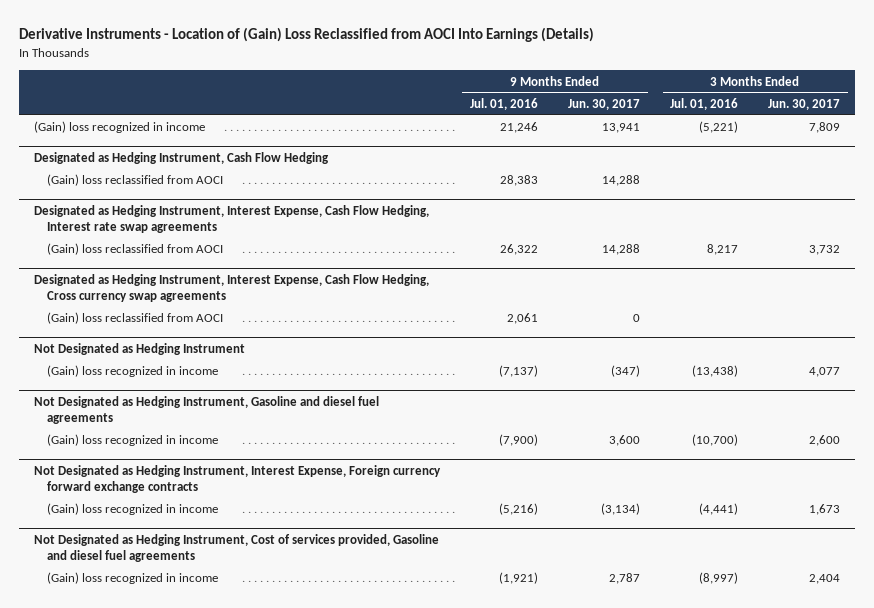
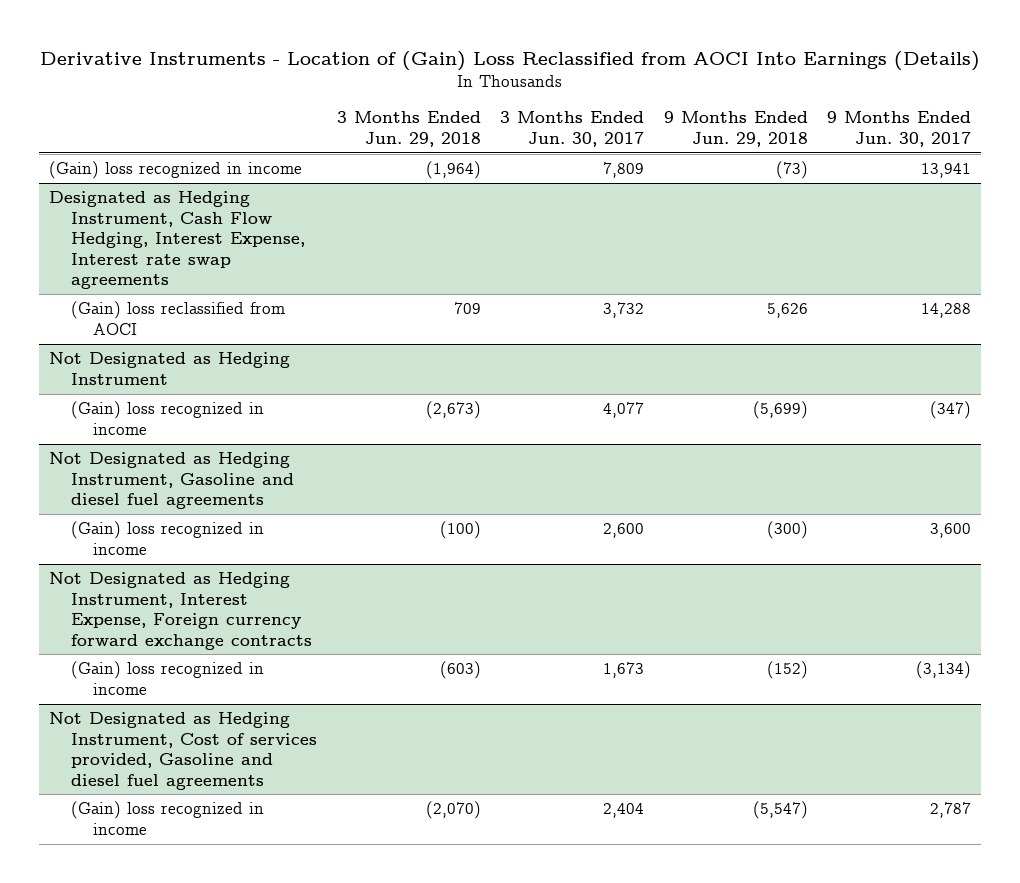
- | 9 Months Ended Jul. 01, 2016 | 9 Months Ended Jun. 30, 2017 | 3 Months Ended Jul. 01, 2016 | 3 Months Ended Jun. 30, 2017
+ | 3 Months Ended Jun. 29, 2018 | 3 Months Ended Jun. 30, 2017 | 9 Months Ended Jun. 29, 2018 | 9 Months Ended Jun. 30, 2017
- Designated as Hedging Instrument, Cash Flow Hedging
- (Gain) loss reclassified from AOCI | 28,383 | 14,288 | |
- Designated as Hedging Instrument, Interest Expense, Cash Flow Hedging, Interest rate swap agreements
+ Designated as Hedging Instrument, Cash Flow Hedging, Interest Expense, Interest rate swap agreements
- Designated as Hedging Instrument, Interest Expense, Cash Flow Hedging, Cross currency swap agreements
- (Gain) loss reclassified from AOCI | 2,061 | 0 | |

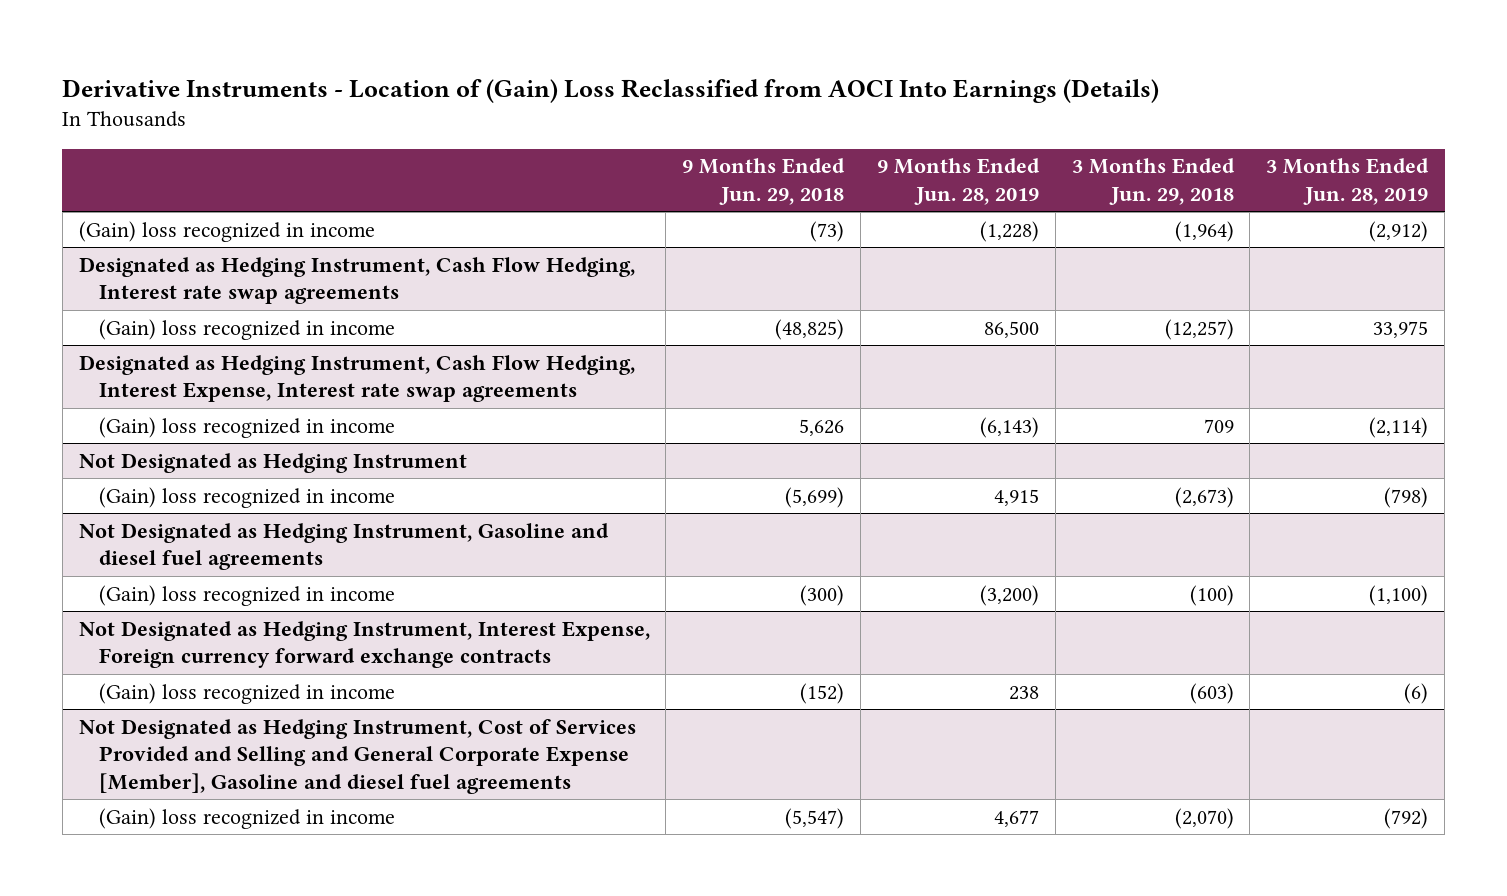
- | 3 Months Ended Jun. 29, 2018 | 3 Months Ended Jun. 30, 2017 | 9 Months Ended Jun. 29, 2018 | 9 Months Ended Jun. 30, 2017
+ | 9 Months Ended Jun. 29, 2018 | 9 Months Ended Jun. 28, 2019 | 3 Months Ended Jun. 29, 2018 | 3 Months Ended Jun. 28, 2019
+ Designated as Hedging Instrument, Cash Flow Hedging, Interest rate swap agreements
+ (Gain) loss recognized in income | (48,825) | 86,500 | (12,257) | 33,975
@ Designated as Hedging Instrument, Cash Flow Hedging, Interest Expense, Interest rate swap agreements
- (Gain) loss reclassified from AOCI | 709 | 3,732 | 5,626 | 14,288
+ (Gain) loss recognized in income | 5,626 | (6,143) | 709 | (2,114)
- Not Designated as Hedging Instrument, Cost of services provided, Gasoline and diesel fuel agreements
+ Not Designated as Hedging Instrument, Cost of Services Provided and Selling and General Corporate Expense [Member], Gasoline and diesel fuel agreements

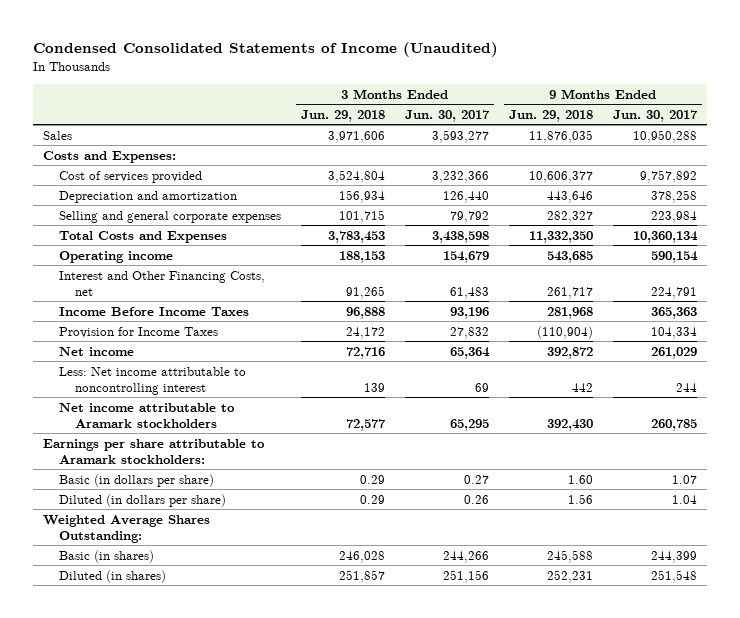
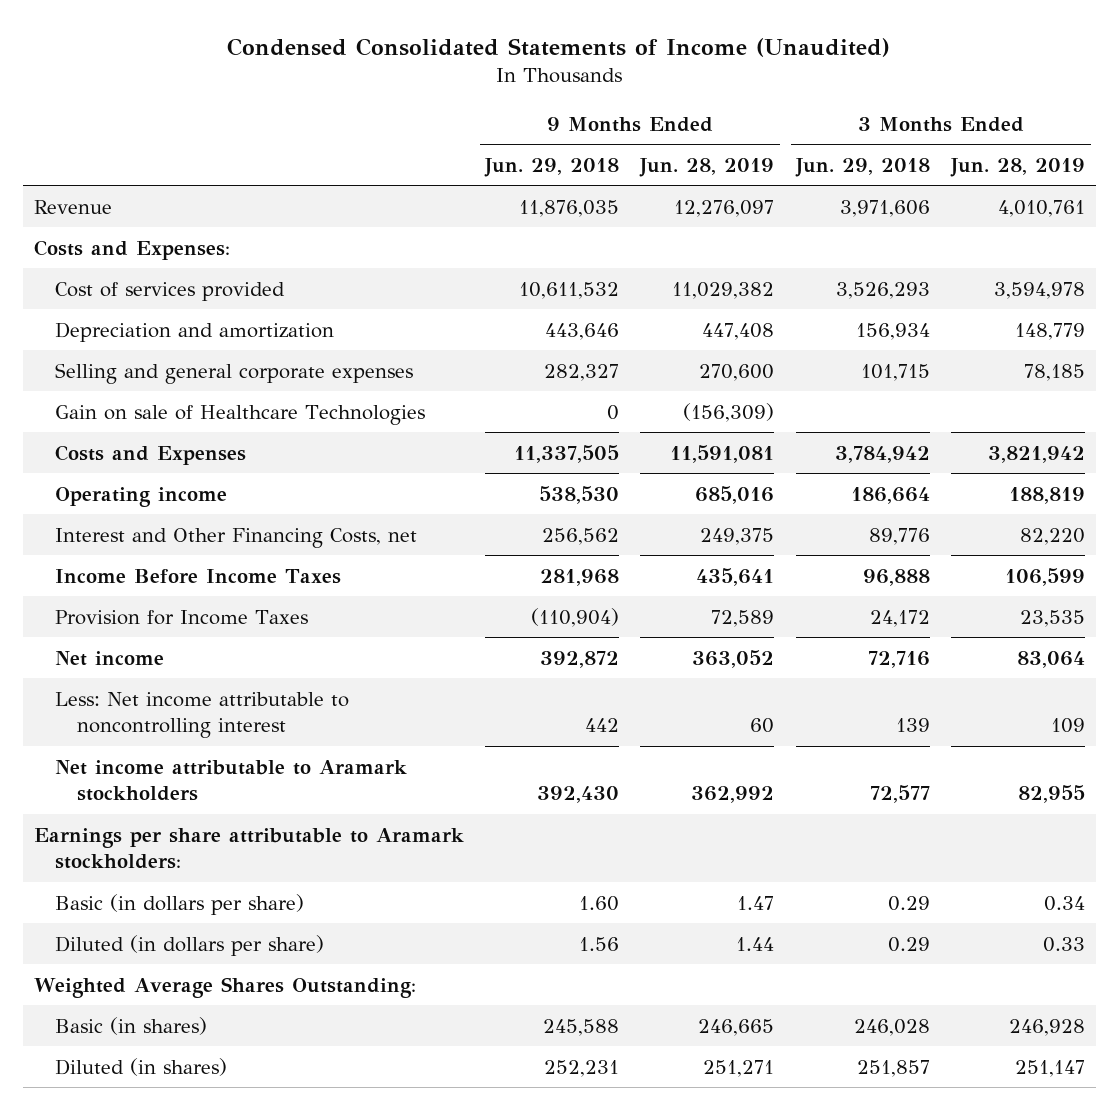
- | 3 Months Ended Jun. 29, 2018 | 3 Months Ended Jun. 30, 2017 | 9 Months Ended Jun. 29, 2018 | 9 Months Ended Jun. 30, 2017
+ | 9 Months Ended Jun. 29, 2018 | 9 Months Ended Jun. 28, 2019 | 3 Months Ended Jun. 29, 2018 | 3 Months Ended Jun. 28, 2019
- Sales | 3,971,606 | 3,593,277 | 11,876,035 | 10,950,288
+ Revenue | 11,876,035 | 12,276,097 | 3,971,606 | 4,010,761
- Cost of services provided | 3,524,804 | 3,232,366 | 10,606,377 | 9,757,892
+ Cost of services provided | 10,611,532 | 11,029,382 | 3,526,293 | 3,594,978
- Total Costs and Expenses | 3,783,453 | 3,438,598 | 11,332,350 | 10,360,134
- Operating income | 188,153 | 154,679 | 543,685 | 590,154
- Interest and Other Financing Costs, net | 91,265 | 61,483 | 261,717 | 224,791
+ Gain on sale of Healthcare Technologies | 0 | (156,309) | |
+ Costs and Expenses | 11,337,505 | 11,591,081 | 3,784,942 | 3,821,942
+ Operating income | 538,530 | 685,016 | 186,664 | 188,819
+ Interest and Other Financing Costs, net | 256,562 | 249,375 | 89,776 | 82,220

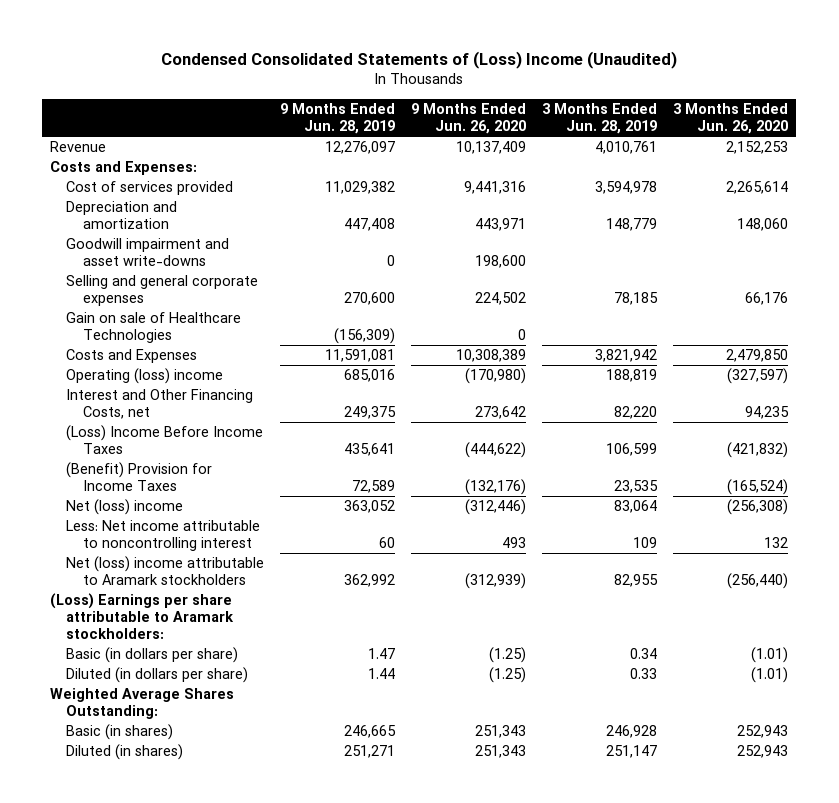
- Condensed Consolidated Statements of Income (Unaudited)
+ Condensed Consolidated Statements of (Loss) Income (Unaudited)
- | 9 Months Ended Jun. 29, 2018 | 9 Months Ended Jun. 28, 2019 | 3 Months Ended Jun. 29, 2018 | 3 Months Ended Jun. 28, 2019
+ | 9 Months Ended Jun. 28, 2019 | 9 Months Ended Jun. 26, 2020 | 3 Months Ended Jun. 28, 2019 | 3 Months Ended Jun. 26, 2020
+ Goodwill impairment and asset write-downs | 0 | 198,600 | |
- Operating income | 538,530 | 685,016 | 186,664 | 188,819
+ Operating (loss) income | 685,016 | (170,980) | 188,819 | (327,597)
- Income Before Income Taxes | 281,968 | 435,641 | 96,888 | 106,599
- Provision for Income Taxes | (110,904) | 72,589 | 24,172 | 23,535
- Net income | 392,872 | 363,052 | 72,716 | 83,064
+ (Loss) Income Before Income Taxes | 435,641 | (444,622) | 106,599 | (421,832)
+ (Benefit) Provision for Income Taxes | 72,589 | (132,176) | 23,535 | (165,524)
+ Net (loss) income | 363,052 | (312,446) | 83,064 | (256,308)
- Net income attributable to Aramark stockholders | 392,430 | 362,992 | 72,577 | 82,955
- Earnings per share attributable to Aramark stockholders:
+ Net (loss) income attributable to Aramark stockholders | 362,992 | (312,939) | 82,955 | (256,440)
+ (Loss) Earnings per share attributable to Aramark stockholders:

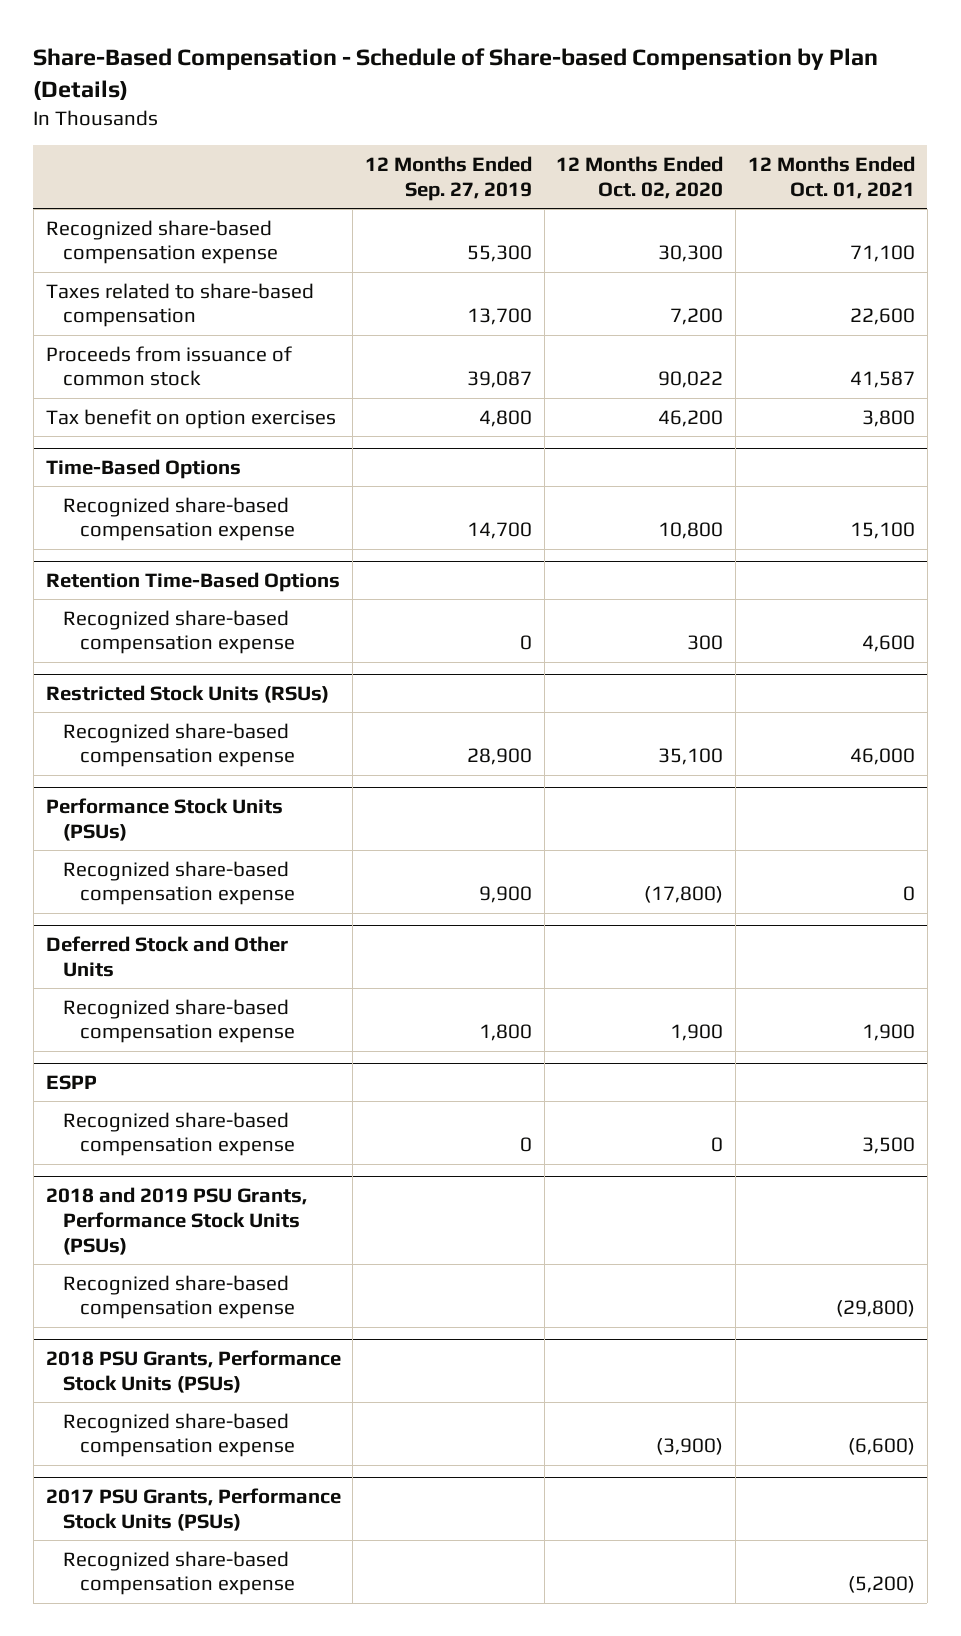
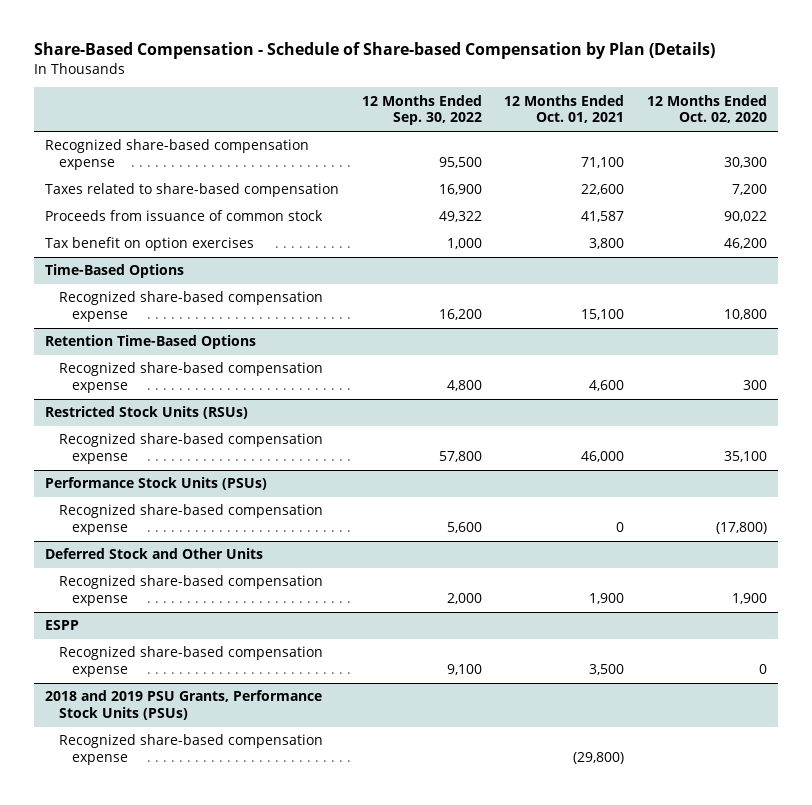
- | 12 Months Ended Sep. 27, 2019 | 12 Months Ended Oct. 02, 2020 | 12 Months Ended Oct. 01, 2021
+ | 12 Months Ended Sep. 30, 2022 | 12 Months Ended Oct. 01, 2021 | 12 Months Ended Oct. 02, 2020
- 2018 PSU Grants, Performance Stock Units (PSUs)
- Recognized share-based compensation expense | | (3,900) | (6,600)
- 2017 PSU Grants, Performance Stock Units (PSUs)
- Recognized share-based compensation expense | | | (5,200)

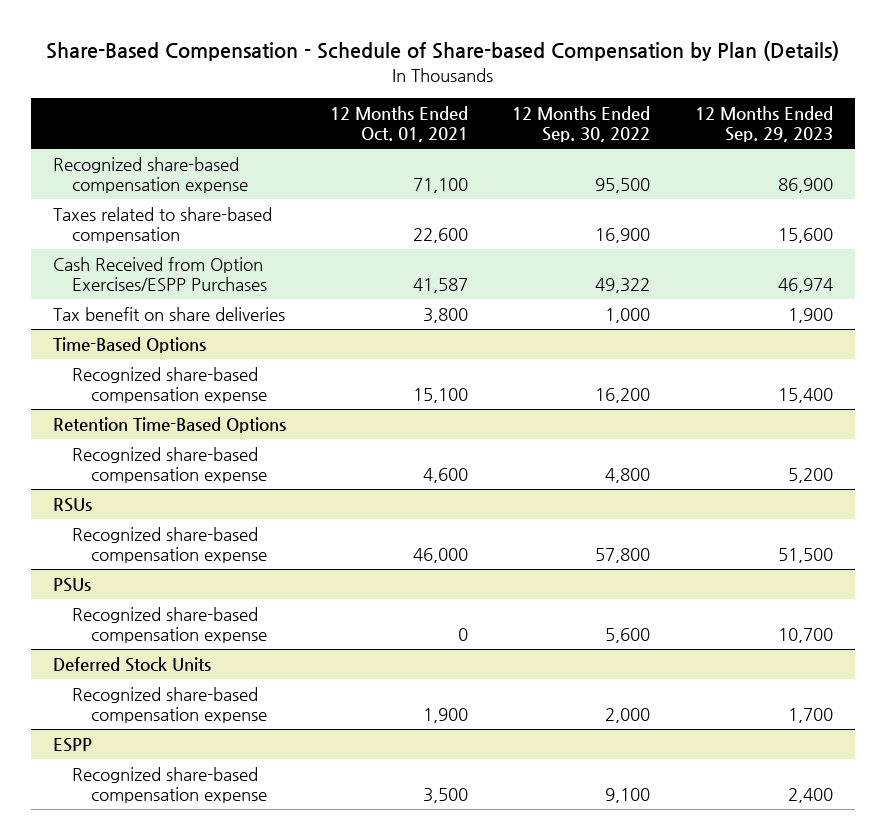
- | 12 Months Ended Sep. 30, 2022 | 12 Months Ended Oct. 01, 2021 | 12 Months Ended Oct. 02, 2020
+ | 12 Months Ended Oct. 01, 2021 | 12 Months Ended Sep. 30, 2022 | 12 Months Ended Sep. 29, 2023
- Proceeds from issuance of common stock | 49,322 | 41,587 | 90,022
- Tax benefit on option exercises | 1,000 | 3,800 | 46,200
+ Cash Received from Option Exercises/ESPP Purchases | 41,587 | 49,322 | 46,974
+ Tax benefit on share deliveries | 3,800 | 1,000 | 1,900
- Restricted Stock Units (RSUs)
+ RSUs
- Performance Stock Units (PSUs)
+ PSUs
- Deferred Stock and Other Units
+ Deferred Stock Units
- 2018 and 2019 PSU Grants, Performance Stock Units (PSUs)
- Recognized share-based compensation expense | | (29,800) |

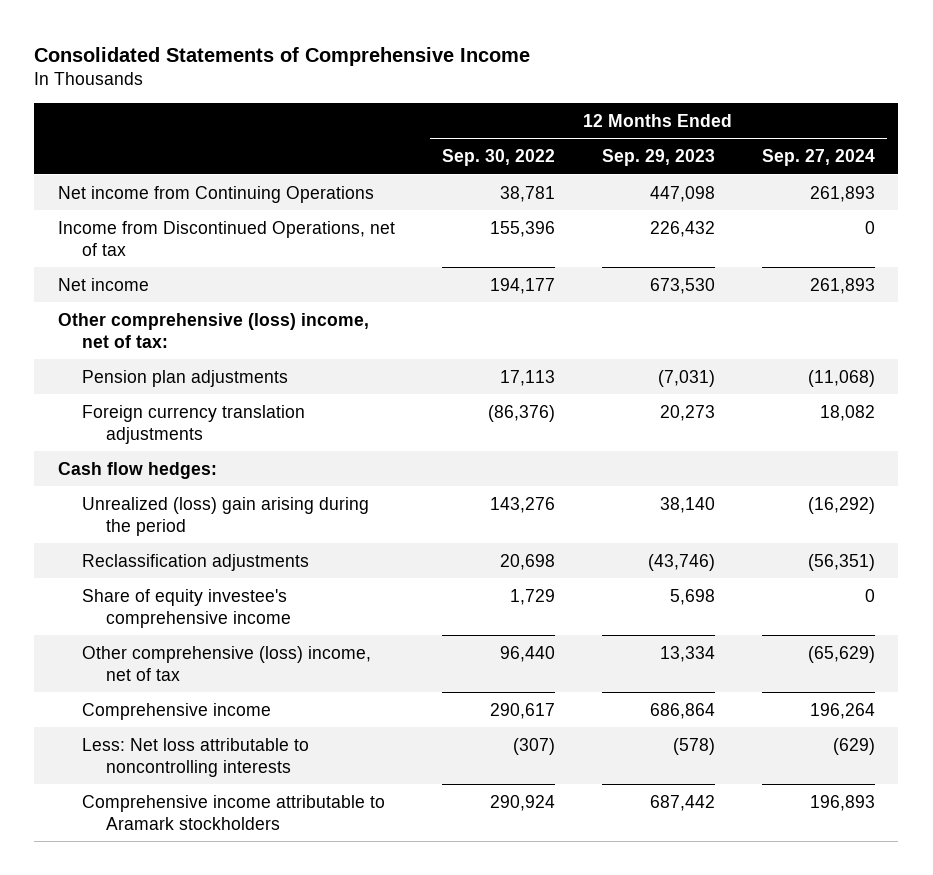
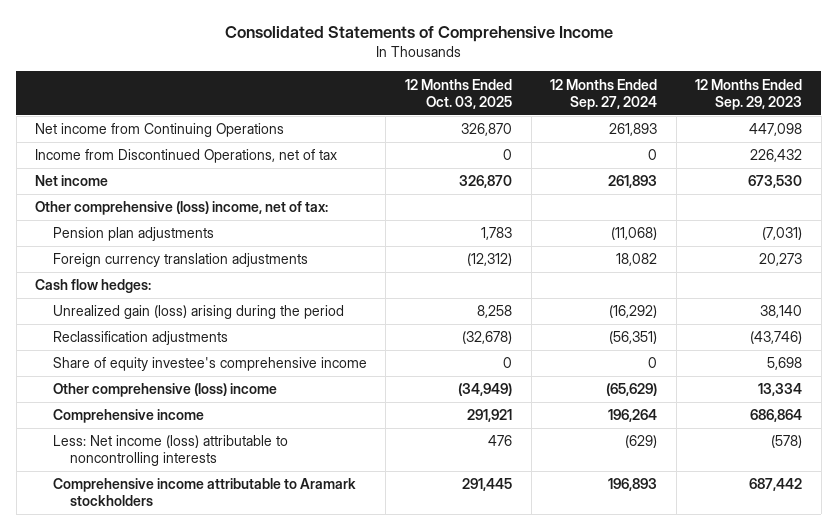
- | 12 Months Ended Sep. 30, 2022 | 12 Months Ended Sep. 29, 2023 | 12 Months Ended Sep. 27, 2024
+ | 12 Months Ended Oct. 03, 2025 | 12 Months Ended Sep. 27, 2024 | 12 Months Ended Sep. 29, 2023
- Unrealized (loss) gain arising during the period | 143,276 | 38,140 | (16,292)
+ Unrealized gain (loss) arising during the period | 8,258 | (16,292) | 38,140
- Other comprehensive (loss) income, net of tax | 96,440 | 13,334 | (65,629)
+ Other comprehensive (loss) income | (34,949) | (65,629) | 13,334
- Less: Net loss attributable to noncontrolling interests | (307) | (578) | (629)
+ Less: Net income (loss) attributable to noncontrolling interests | 476 | (629) | (578)

